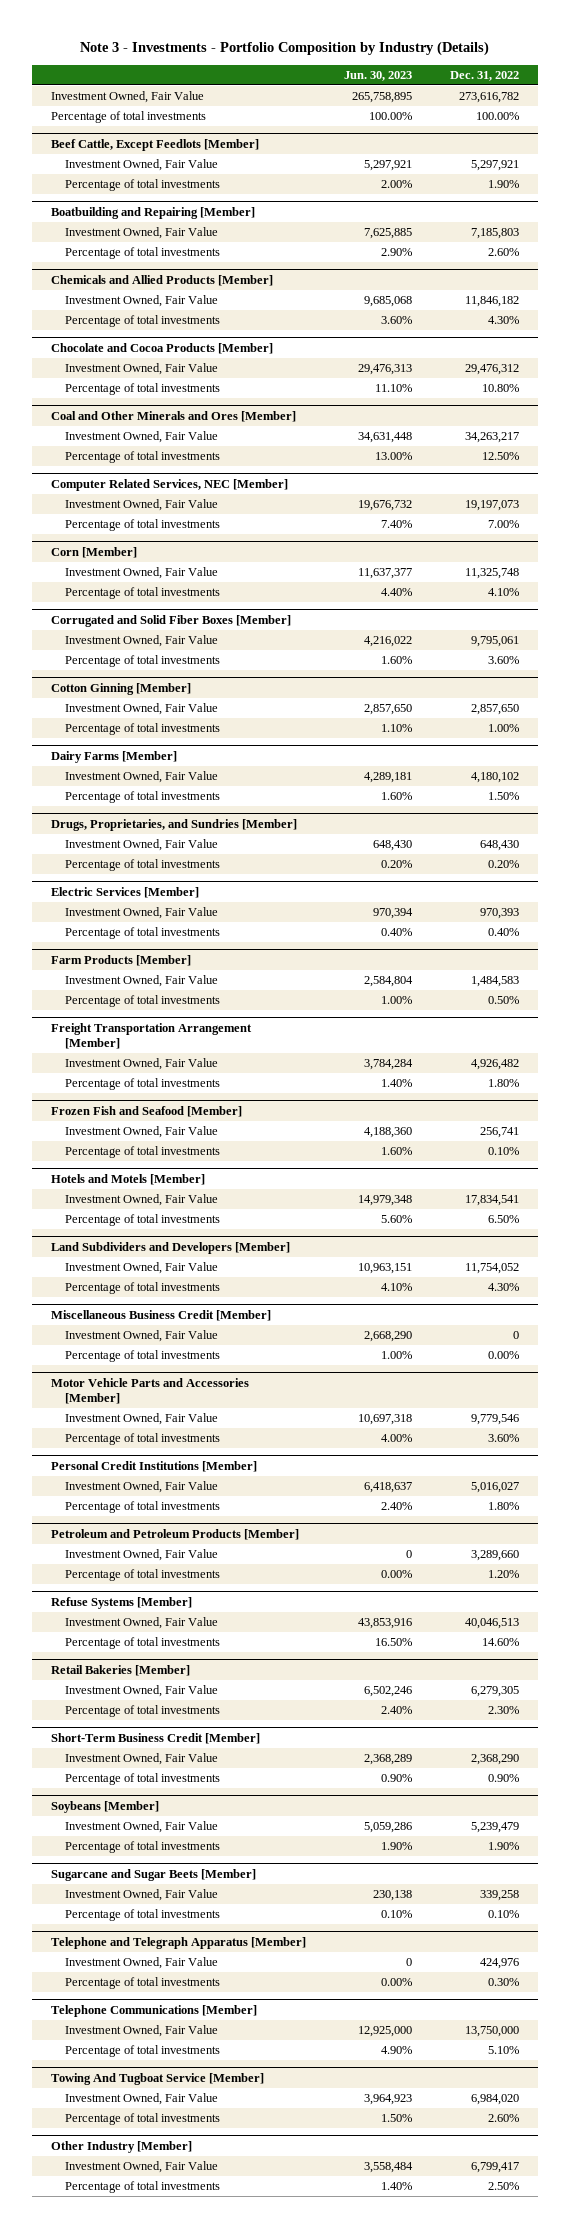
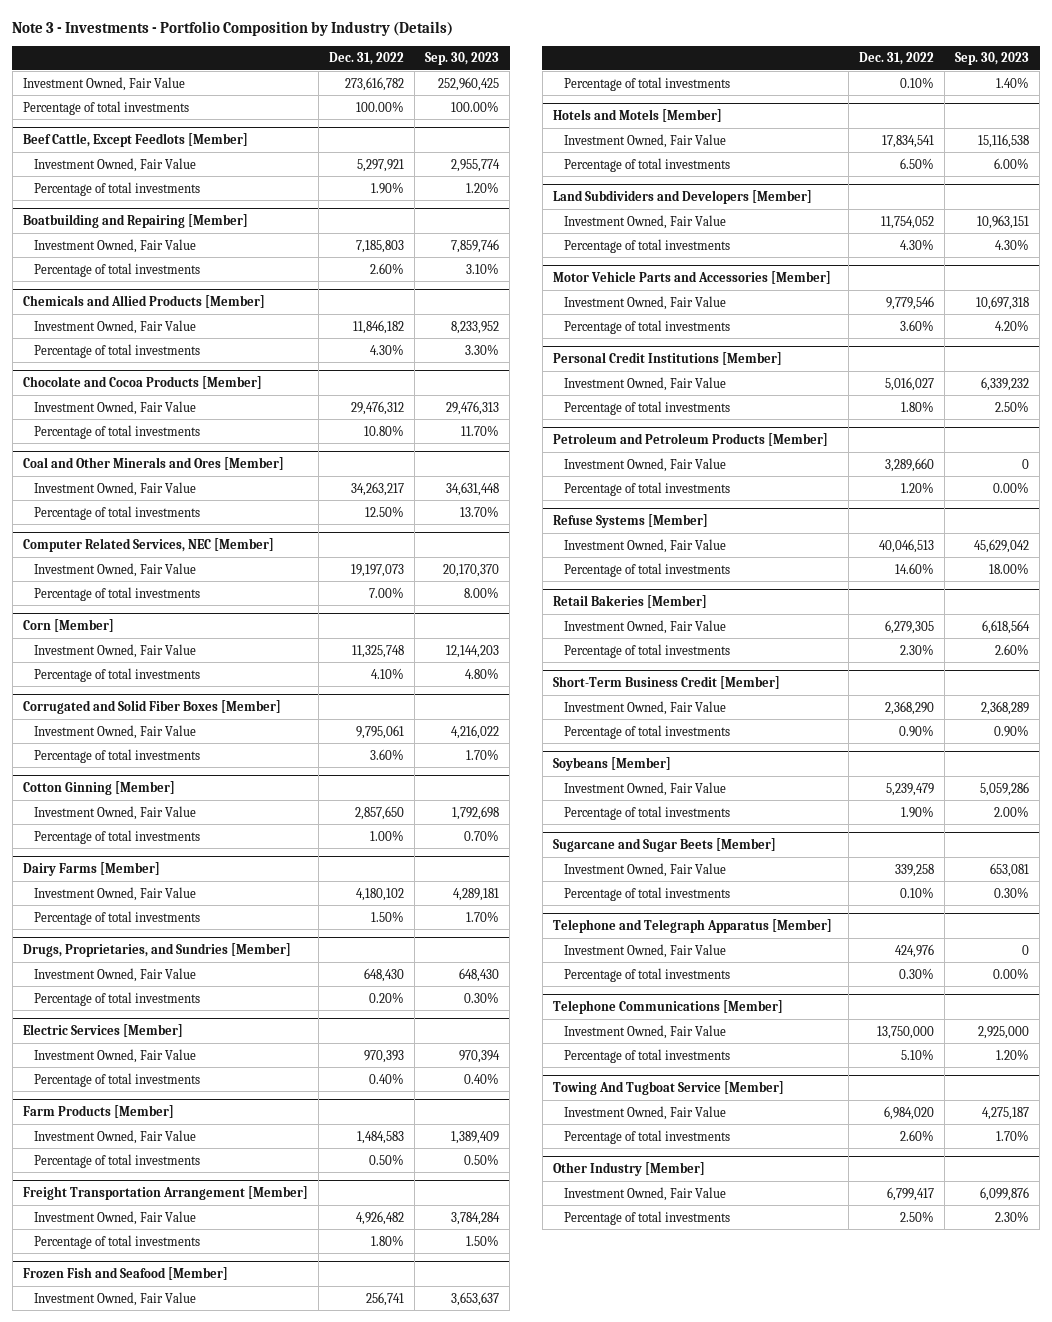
- | Jun. 30, 2023 | Dec. 31, 2022
+ | Dec. 31, 2022 | Sep. 30, 2023
- Miscellaneous Business Credit [Member]
- Investment Owned, Fair Value | 2,668,290 | 0
- Percentage of total investments | 1.00% | 0.00%

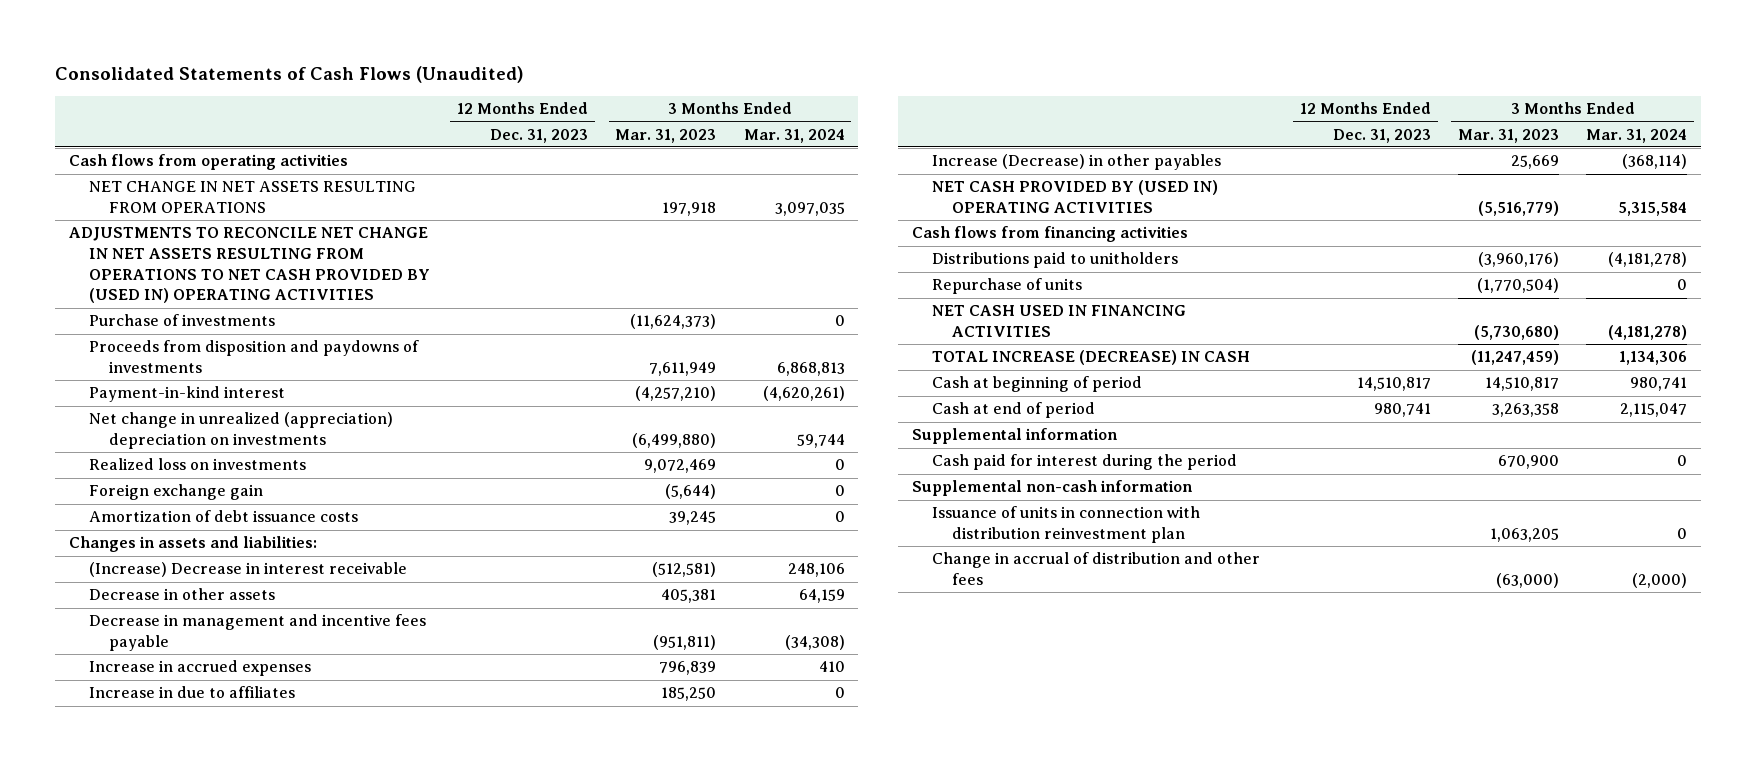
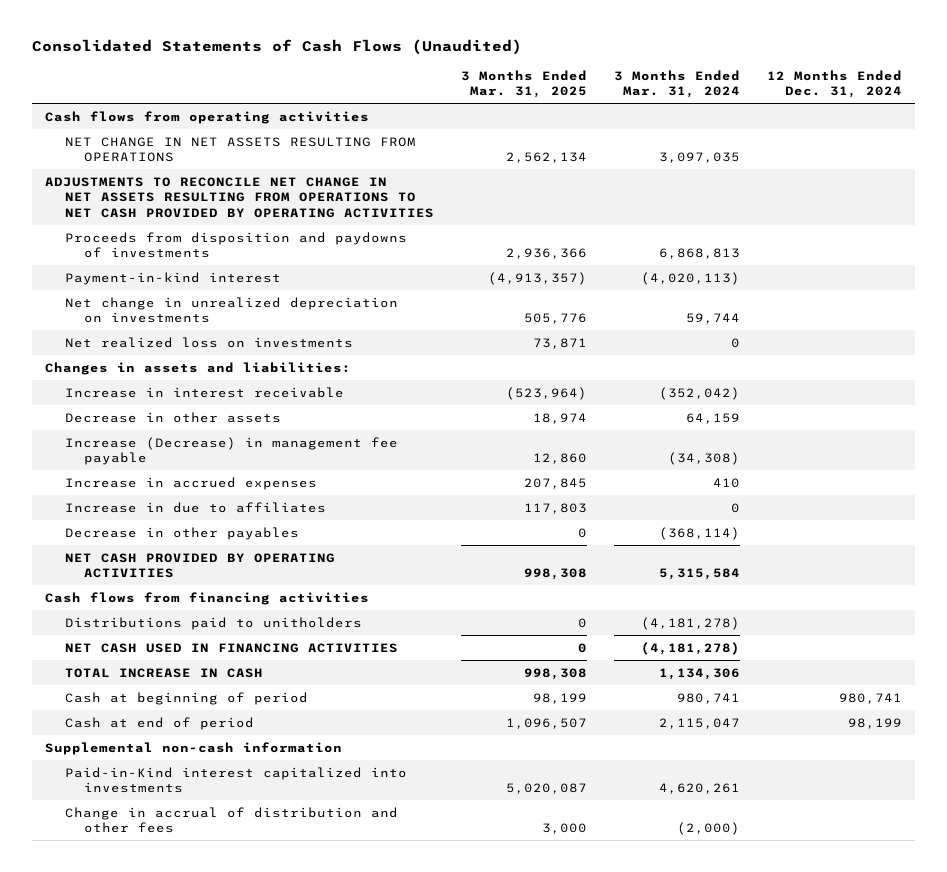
- | 12 Months Ended Dec. 31, 2023 | 3 Months Ended Mar. 31, 2023 | 3 Months Ended Mar. 31, 2024
+ | 3 Months Ended Mar. 31, 2025 | 3 Months Ended Mar. 31, 2024 | 12 Months Ended Dec. 31, 2024
- ADJUSTMENTS TO RECONCILE NET CHANGE IN NET ASSETS RESULTING FROM OPERATIONS TO NET CASH PROVIDED BY (USED IN) OPERATING ACTIVITIES
- Purchase of investments | | (11,624,373) | 0
+ ADJUSTMENTS TO RECONCILE NET CHANGE IN NET ASSETS RESULTING FROM OPERATIONS TO NET CASH PROVIDED BY OPERATING ACTIVITIES
- Payment-in-kind interest | | (4,257,210) | (4,620,261)
- Net change in unrealized (appreciation) depreciation on investments | | (6,499,880) | 59,744
- Realized loss on investments | | 9,072,469 | 0
- Foreign exchange gain | | (5,644) | 0
- Amortization of debt issuance costs | | 39,245 | 0
+ Payment-in-kind interest | (4,913,357) | (4,020,113) |
+ Net change in unrealized depreciation on investments | 505,776 | 59,744 |
+ Net realized loss on investments | 73,871 | 0 |
- (Increase) Decrease in interest receivable | | (512,581) | 248,106
+ Increase in interest receivable | (523,964) | (352,042) |
- Decrease in management and incentive fees payable | | (951,811) | (34,308)
+ Increase (Decrease) in management fee payable | 12,860 | (34,308) |
- Increase (Decrease) in other payables | | 25,669 | (368,114)
- NET CASH PROVIDED BY (USED IN) OPERATING ACTIVITIES | | (5,516,779) | 5,315,584
+ Decrease in other payables | 0 | (368,114) |
+ NET CASH PROVIDED BY OPERATING ACTIVITIES | 998,308 | 5,315,584 |
- Repurchase of units | | (1,770,504) | 0
- TOTAL INCREASE (DECREASE) IN CASH | | (11,247,459) | 1,134,306
+ TOTAL INCREASE IN CASH | 998,308 | 1,134,306 |
- Supplemental information
- Cash paid for interest during the period | | 670,900 | 0
- Issuance of units in connection with distribution reinvestment plan | | 1,063,205 | 0
+ Paid-in-Kind interest capitalized into investments | 5,020,087 | 4,620,261 |

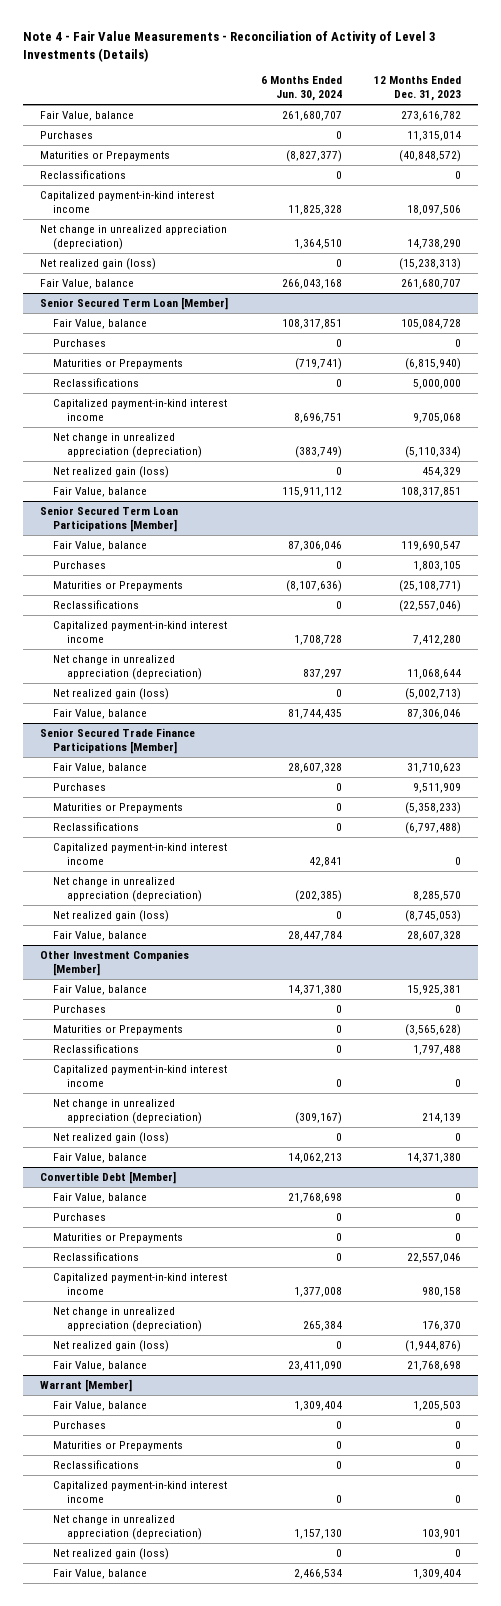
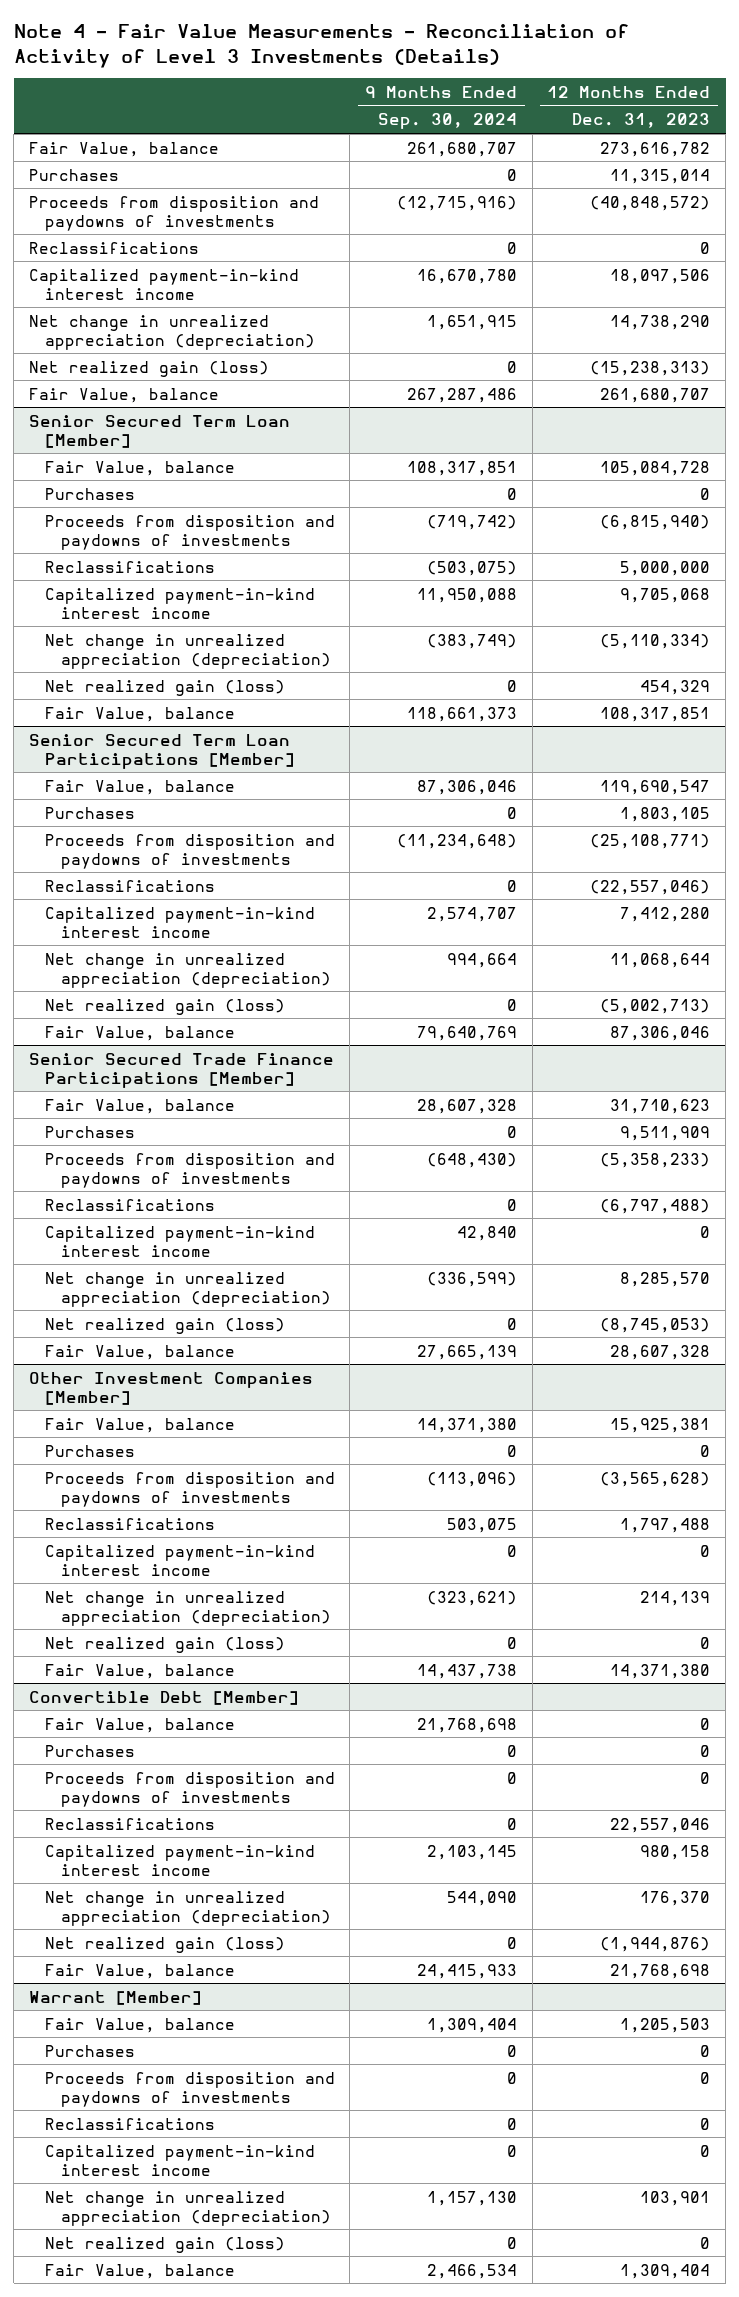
- | 6 Months Ended Jun. 30, 2024 | 12 Months Ended Dec. 31, 2023
+ | 9 Months Ended Sep. 30, 2024 | 12 Months Ended Dec. 31, 2023
- Maturities or Prepayments | (8,827,377) | (40,848,572)
+ Proceeds from disposition and paydowns of investments | (12,715,916) | (40,848,572)
@ Senior Secured Term Loan [Member]
- Maturities or Prepayments | (719,741) | (6,815,940)
+ Proceeds from disposition and paydowns of investments | (719,742) | (6,815,940)
@ Senior Secured Term Loan Participations [Member]
- Maturities or Prepayments | (8,107,636) | (25,108,771)
+ Proceeds from disposition and paydowns of investments | (11,234,648) | (25,108,771)
@ Senior Secured Trade Finance Participations [Member]
- Maturities or Prepayments | 0 | (5,358,233)
+ Proceeds from disposition and paydowns of investments | (648,430) | (5,358,233)
@ Other Investment Companies [Member]
- Maturities or Prepayments | 0 | (3,565,628)
+ Proceeds from disposition and paydowns of investments | (113,096) | (3,565,628)
@ Convertible Debt [Member]
- Maturities or Prepayments | 0 | 0
+ Proceeds from disposition and paydowns of investments | 0 | 0
@ Warrant [Member]
- Maturities or Prepayments | 0 | 0
+ Proceeds from disposition and paydowns of investments | 0 | 0

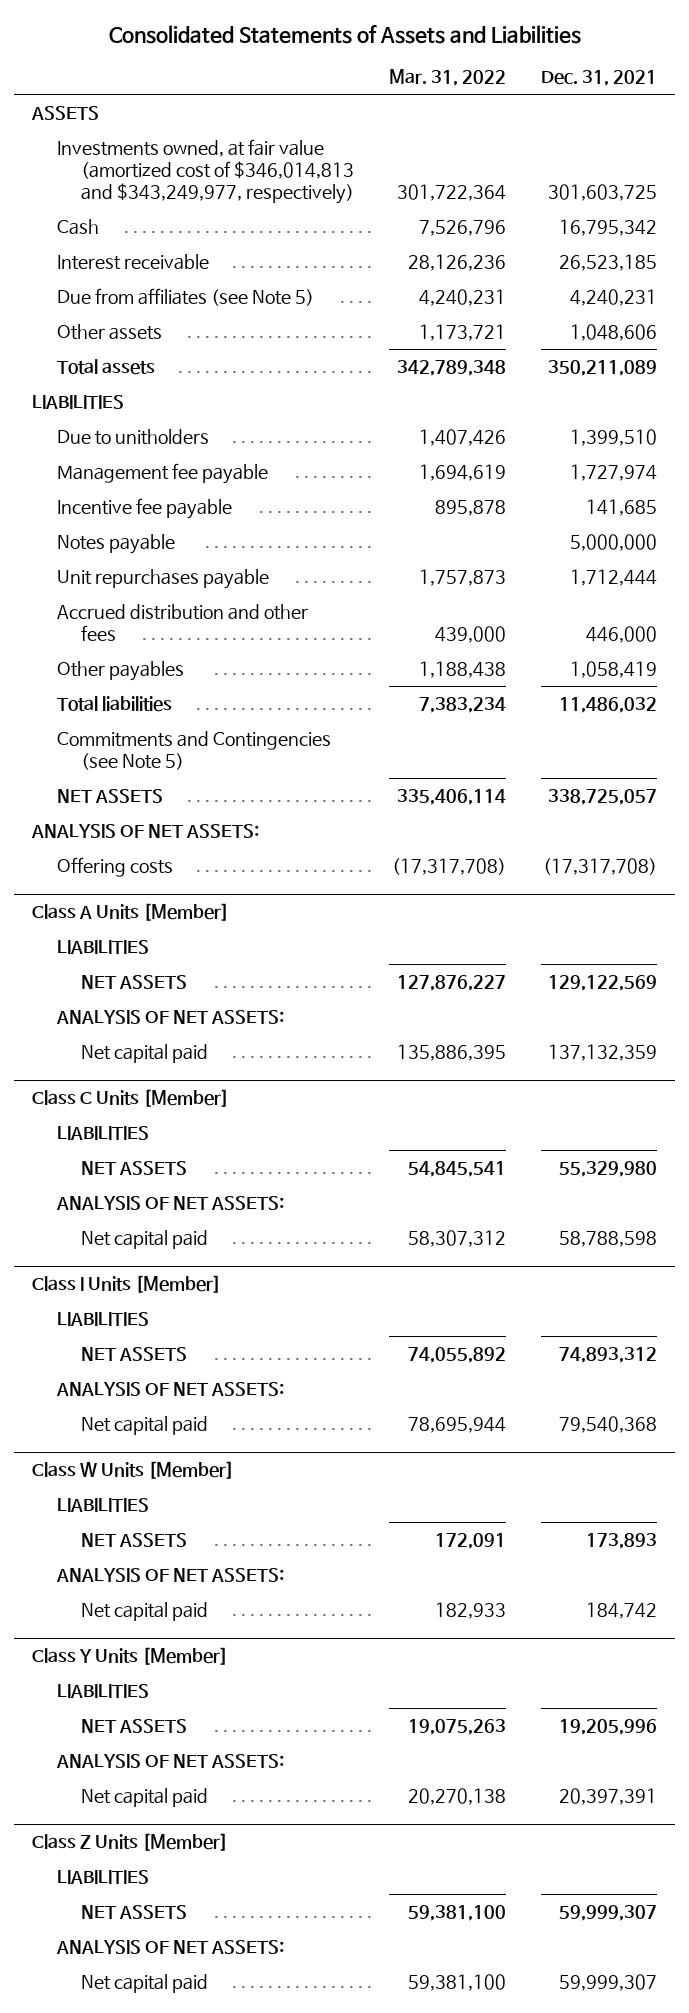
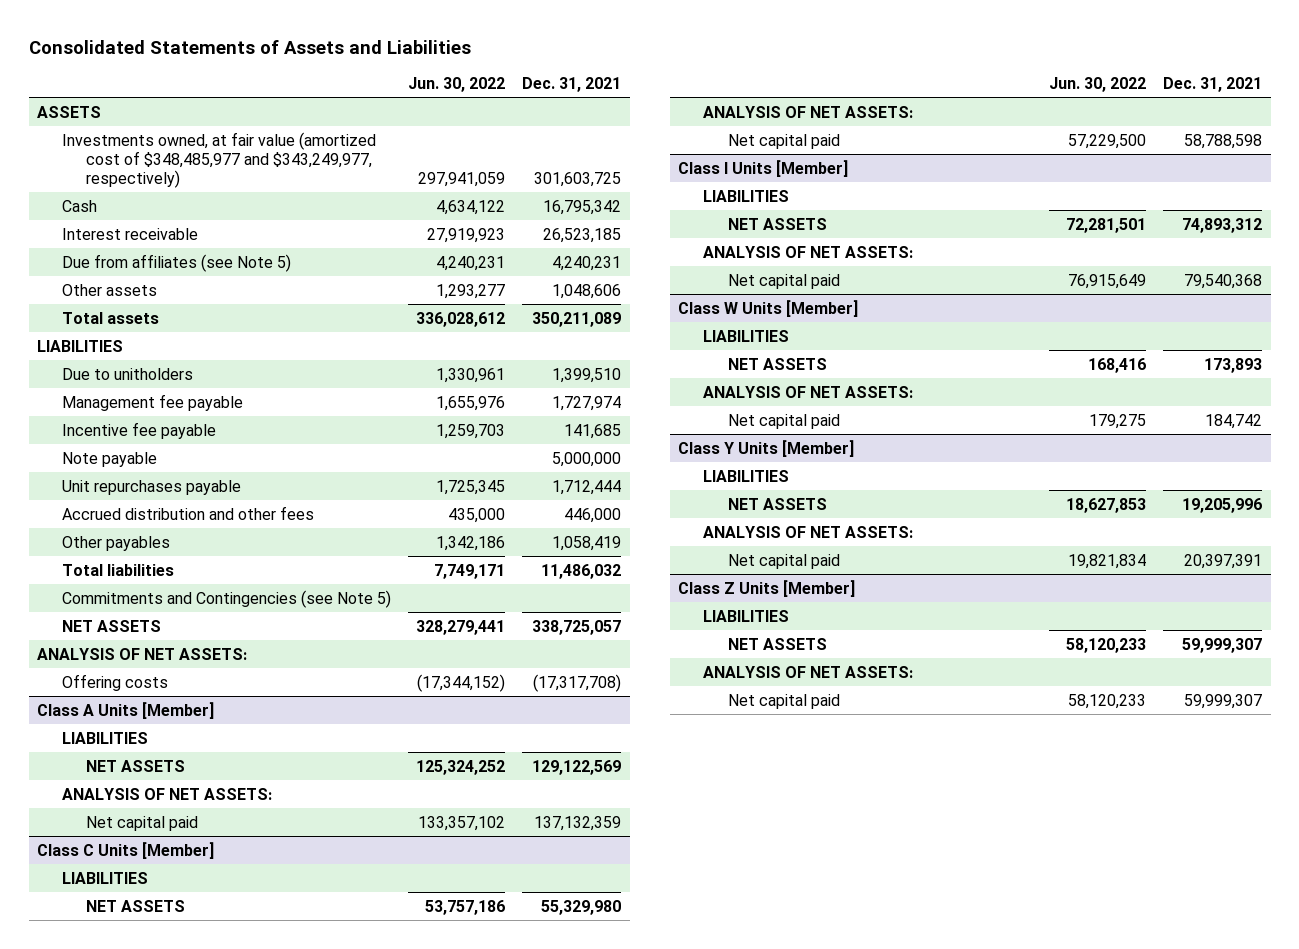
- | Mar. 31, 2022 | Dec. 31, 2021
+ | Jun. 30, 2022 | Dec. 31, 2021
- Investments owned, at fair value (amortized cost of $346,014,813 and $343,249,977, respectively) | 301,722,364 | 301,603,725
+ Investments owned, at fair value (amortized cost of $348,485,977 and $343,249,977, respectively) | 297,941,059 | 301,603,725
- Notes payable | | 5,000,000
+ Note payable | | 5,000,000

